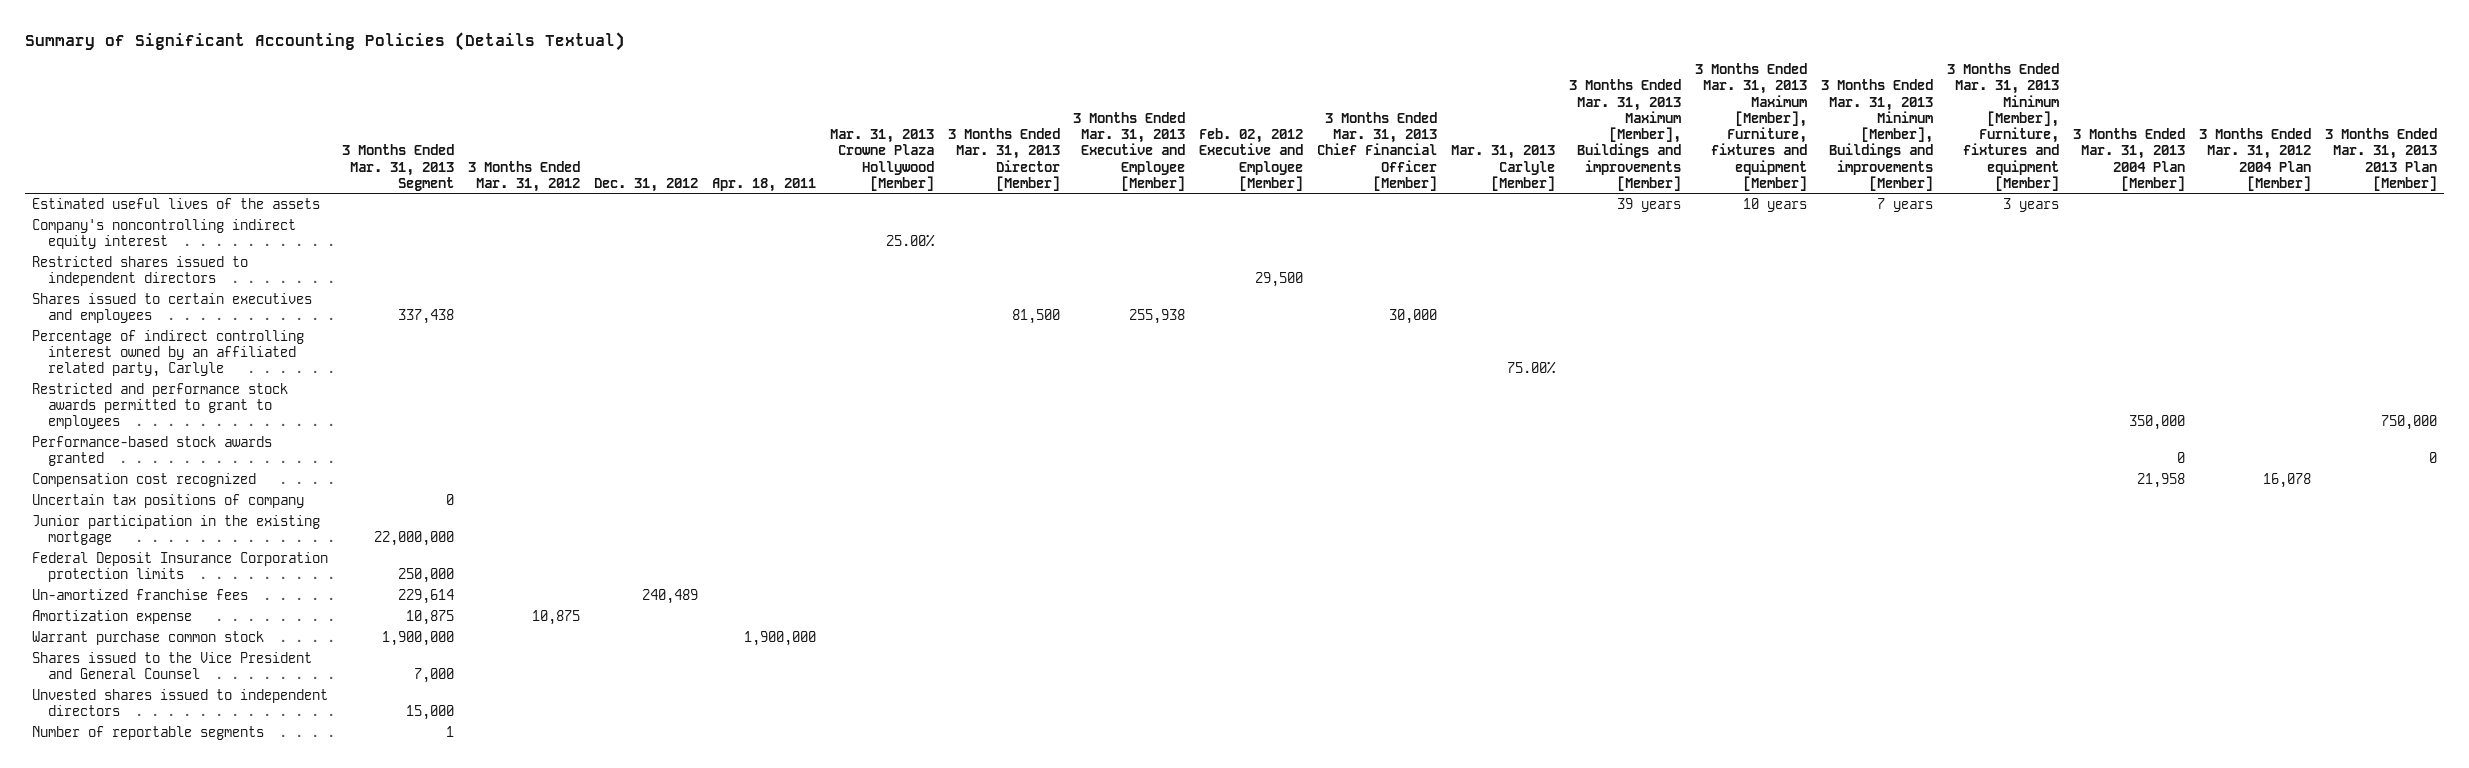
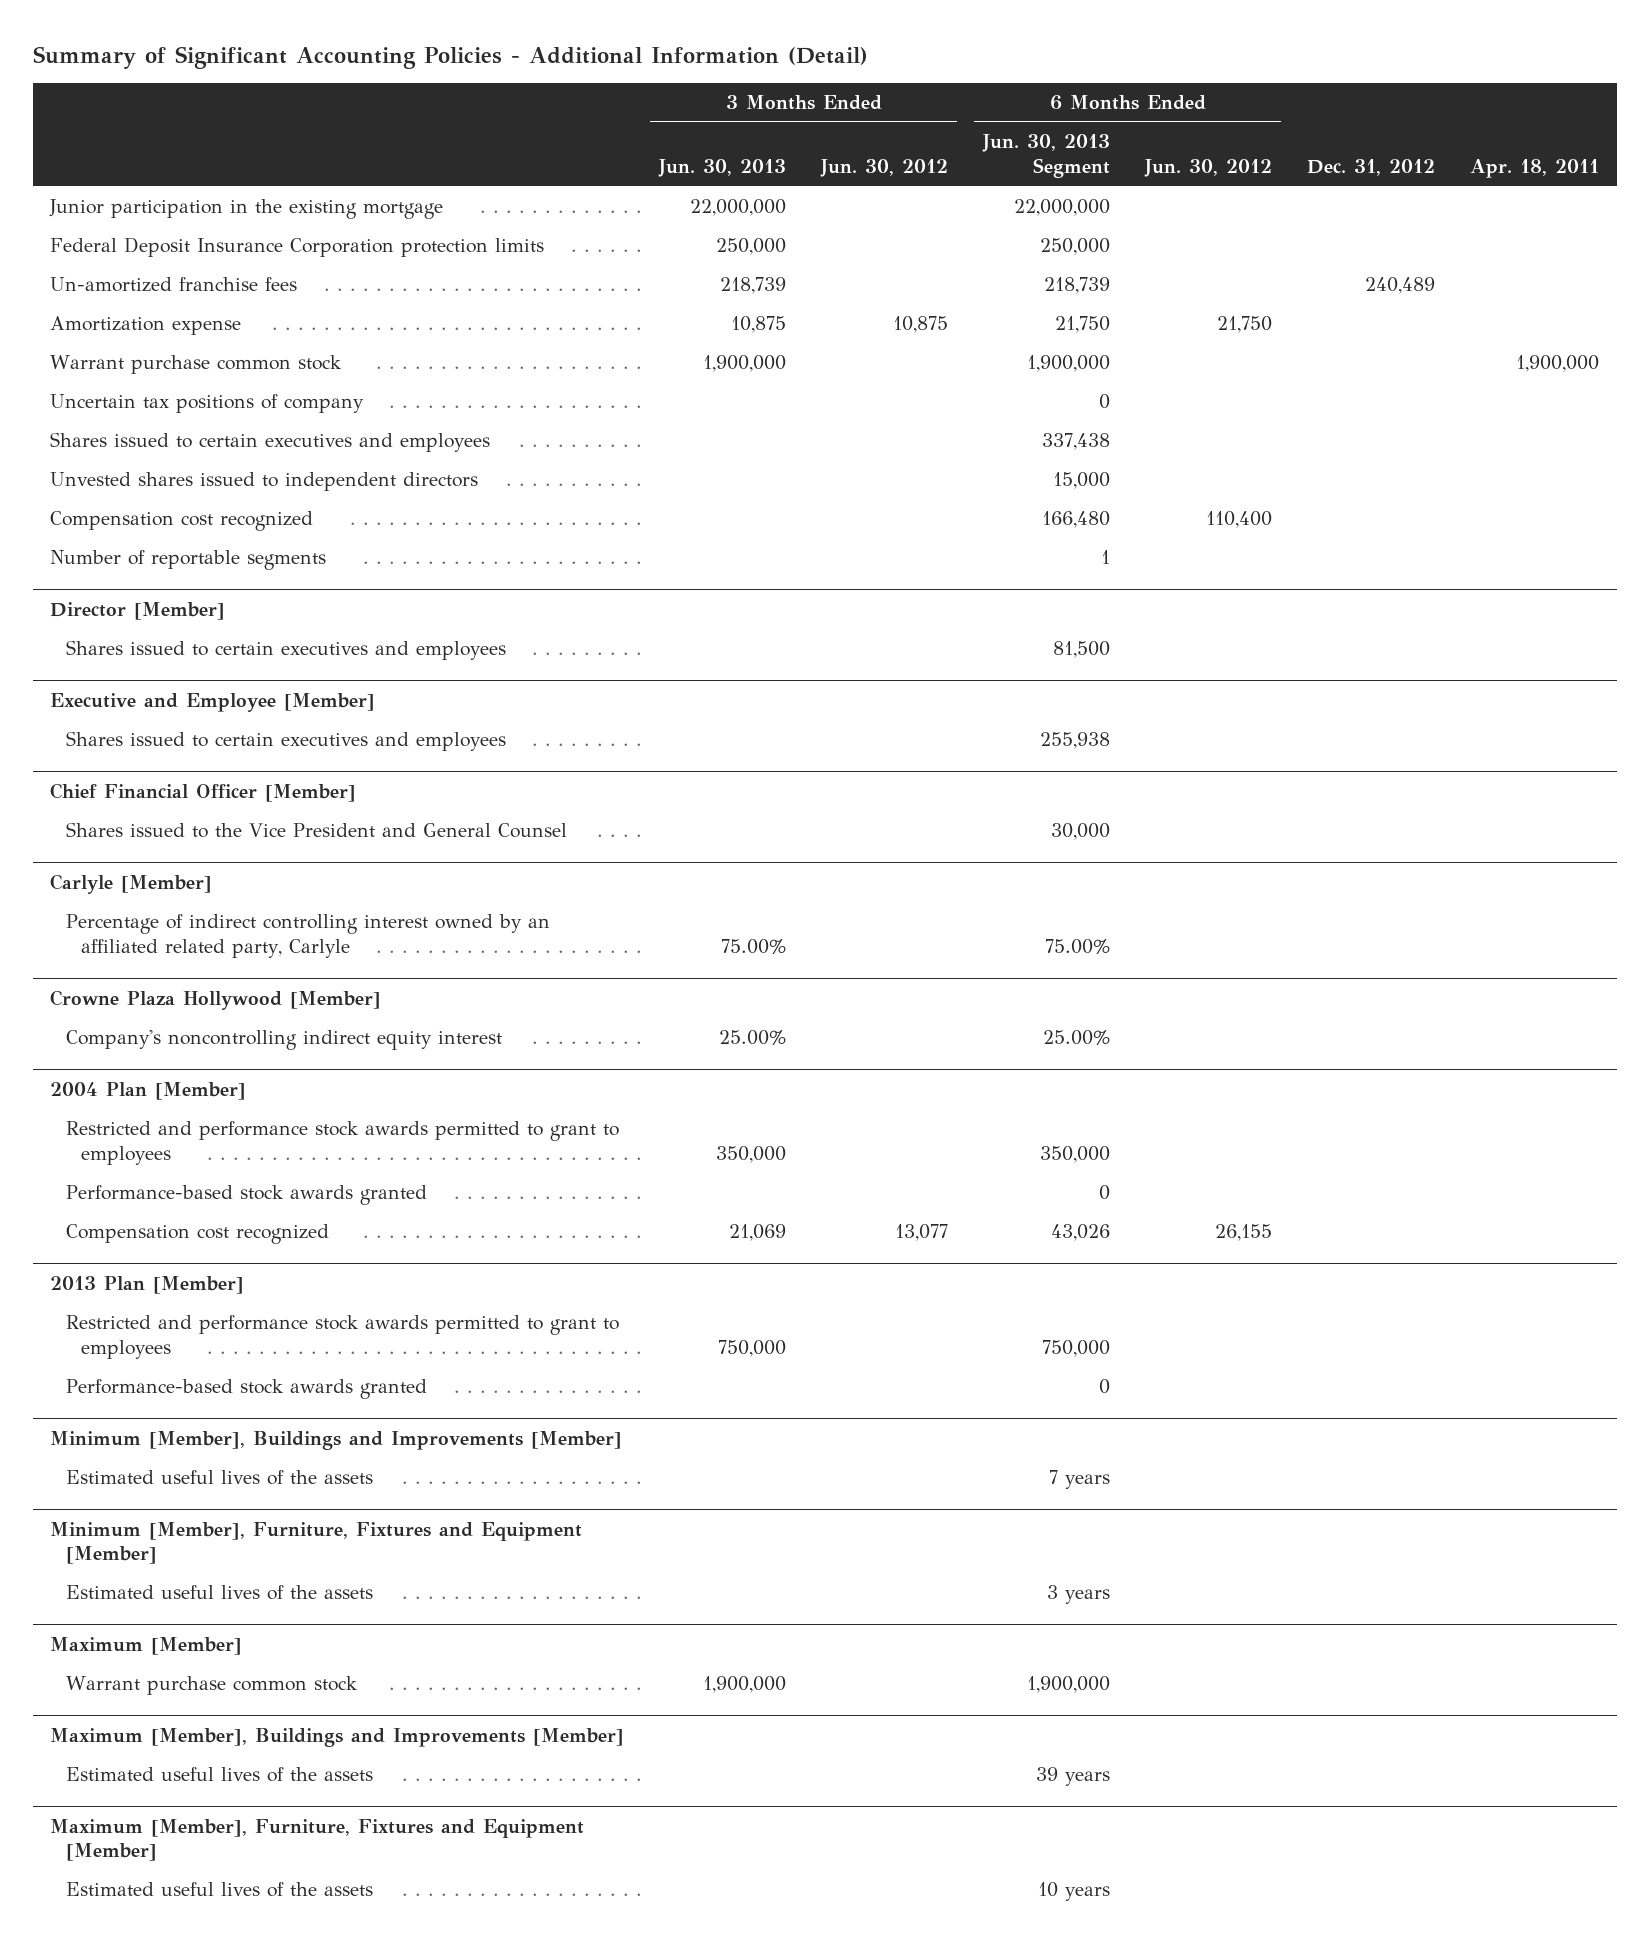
- Summary of Significant Accounting Policies (Details Textual)
+ Summary of Significant Accounting Policies - Additional Information (Detail)
- | 3 Months Ended Mar. 31, 2013 Segment | 3 Months Ended Mar. 31, 2012 | Dec. 31, 2012 | Apr. 18, 2011 | Mar. 31, 2013 Crowne Plaza Hollywood [Member] | 3 Months Ended Mar. 31, 2013 Director [Member] | 3 Months Ended Mar. 31, 2013 Executive and Employee [Member] | Feb. 02, 2012 Executive and Employee [Member] | 3 Months Ended Mar. 31, 2013 Chief Financial Officer [Member] | Mar. 31, 2013 Carlyle [Member] | 3 Months Ended Mar. 31, 2013 Maximum [Member], Buildings and improvements [Member] | 3 Months Ended Mar. 31, 2013 Maximum [Member], Furniture, fixtures and equipment [Member] | 3 Months Ended Mar. 31, 2013 Minimum [Member], Buildings and improvements [Member] | 3 Months Ended Mar. 31, 2013 Minimum [Member], Furniture, fixtures and equipment [Member] | 3 Months Ended Mar. 31, 2013 2004 Plan [Member] | 3 Months Ended Mar. 31, 2012 2004 Plan [Member] | 3 Months Ended Mar. 31, 2013 2013 Plan [Member]
+ | 3 Months Ended Jun. 30, 2013 | 3 Months Ended Jun. 30, 2012 | 6 Months Ended Jun. 30, 2013 Segment | 6 Months Ended Jun. 30, 2012 | Dec. 31, 2012 | Apr. 18, 2011
- Estimated useful lives of the assets | | | | | | | | | | | 39 years | 10 years | 7 years | 3 years | | |
- Company's noncontrolling indirect equity interest | | | | | 25.00% | | | | | | | | | | | |
- Restricted shares issued to independent directors | | | | | | | | 29,500 | | | | | | | | |
- Percentage of indirect controlling interest owned by an affiliated related party, Carlyle | | | | | | | | | | 75.00% | | | | | | |
- Restricted and performance stock awards permitted to grant to employees | | | | | | | | | | | | | | | 350,000 | | 750,000
- Performance-based stock awards granted | | | | | | | | | | | | | | | 0 | | 0
- Shares issued to the Vice President and General Counsel | 7,000 | | | | | | | | | | | | | | | |
moved down: Uncertain tax positions of company | | | 0 | | |
moved down: Shares issued to certain executives and employees | | | 337,438 | | |
moved down: Compensation cost recognized | | | 166,480 | 110,400 | |
+ Director [Member]
+ Shares issued to certain executives and employees | | | 81,500 | | |
+ Executive and Employee [Member]
+ Shares issued to certain executives and employees | | | 255,938 | | |
+ Chief Financial Officer [Member]
+ Shares issued to the Vice President and General Counsel | | | 30,000 | | |
+ Carlyle [Member]
+ Percentage of indirect controlling interest owned by an affiliated related party, Carlyle | 75.00% | | 75.00% | | |
+ Crowne Plaza Hollywood [Member]
+ Company's noncontrolling indirect equity interest | 25.00% | | 25.00% | | |
+ 2004 Plan [Member]
+ Restricted and performance stock awards permitted to grant to employees | 350,000 | | 350,000 | | |
+ Performance-based stock awards granted | | | 0 | | |
+ Compensation cost recognized | 21,069 | 13,077 | 43,026 | 26,155 | |
+ 2013 Plan [Member]
+ Restricted and performance stock awards permitted to grant to employees | 750,000 | | 750,000 | | |
+ Performance-based stock awards granted | | | 0 | | |
+ Minimum [Member], Buildings and Improvements [Member]
+ Estimated useful lives of the assets | | | 7 years | | |
+ Minimum [Member], Furniture, Fixtures and Equipment [Member]
+ Estimated useful lives of the assets | | | 3 years | | |
+ Maximum [Member]
+ Warrant purchase common stock | 1,900,000 | | 1,900,000 | | |
+ Maximum [Member], Buildings and Improvements [Member]
+ Estimated useful lives of the assets | | | 39 years | | |
+ Maximum [Member], Furniture, Fixtures and Equipment [Member]
+ Estimated useful lives of the assets | | | 10 years | | |

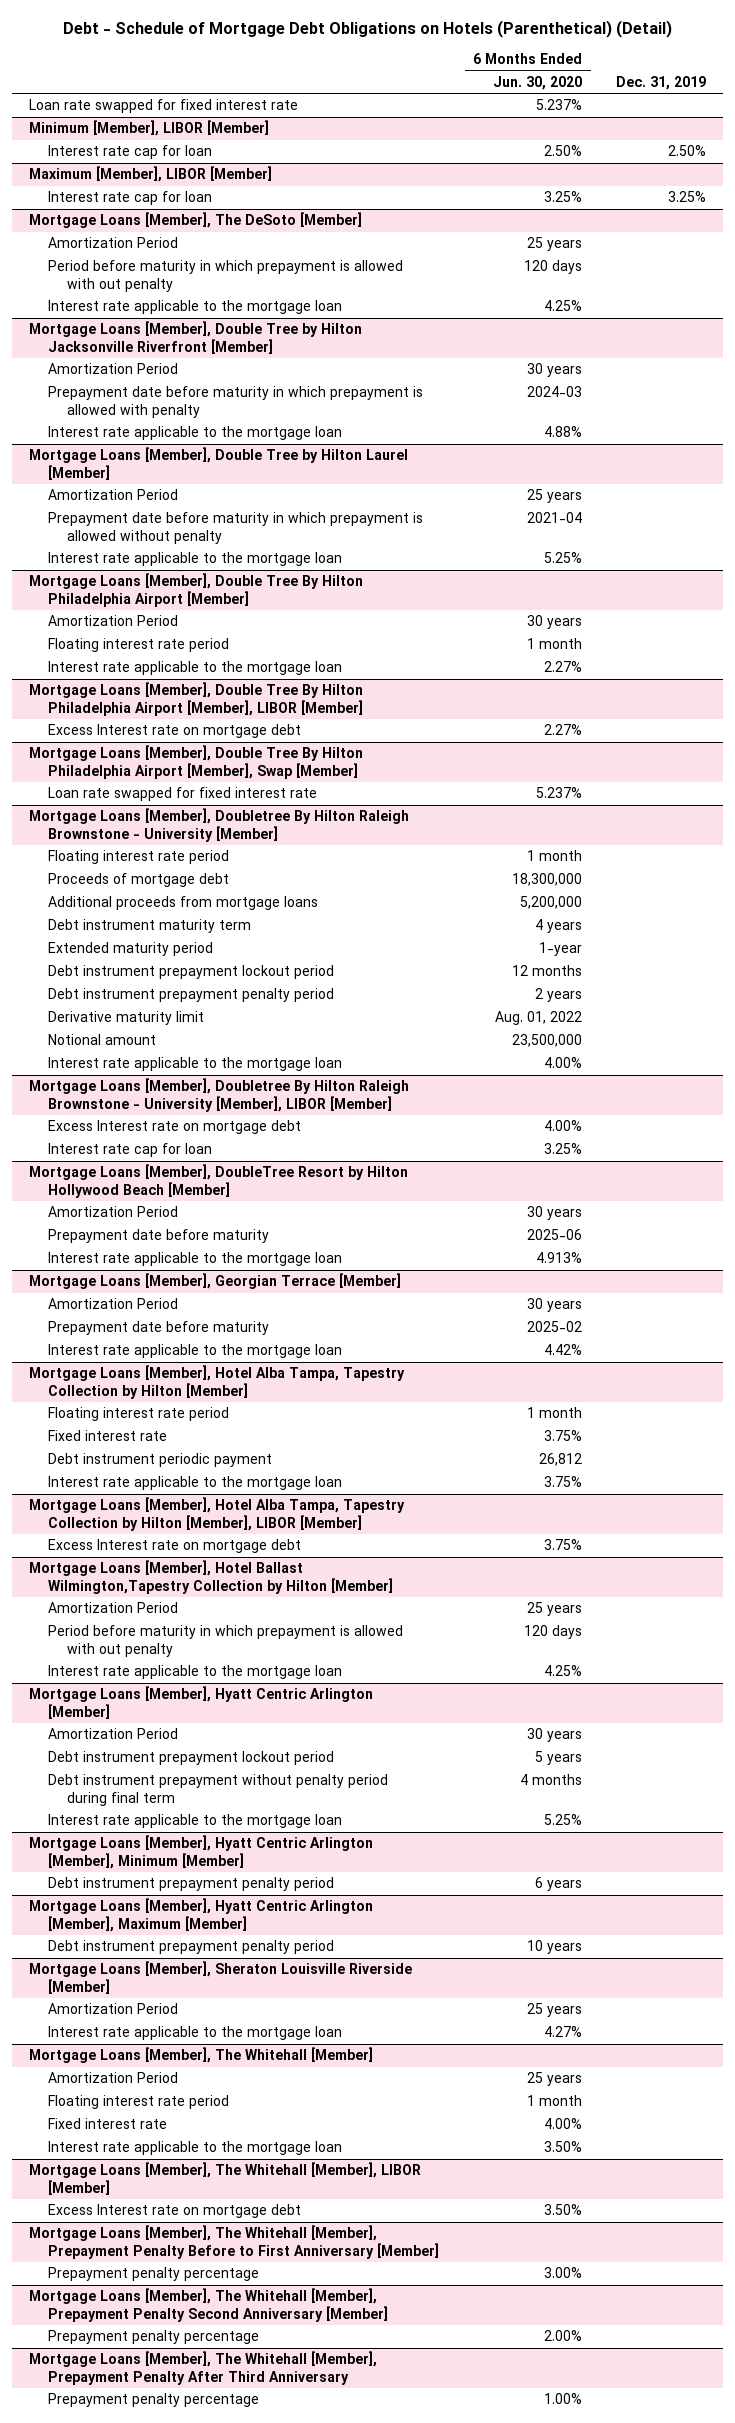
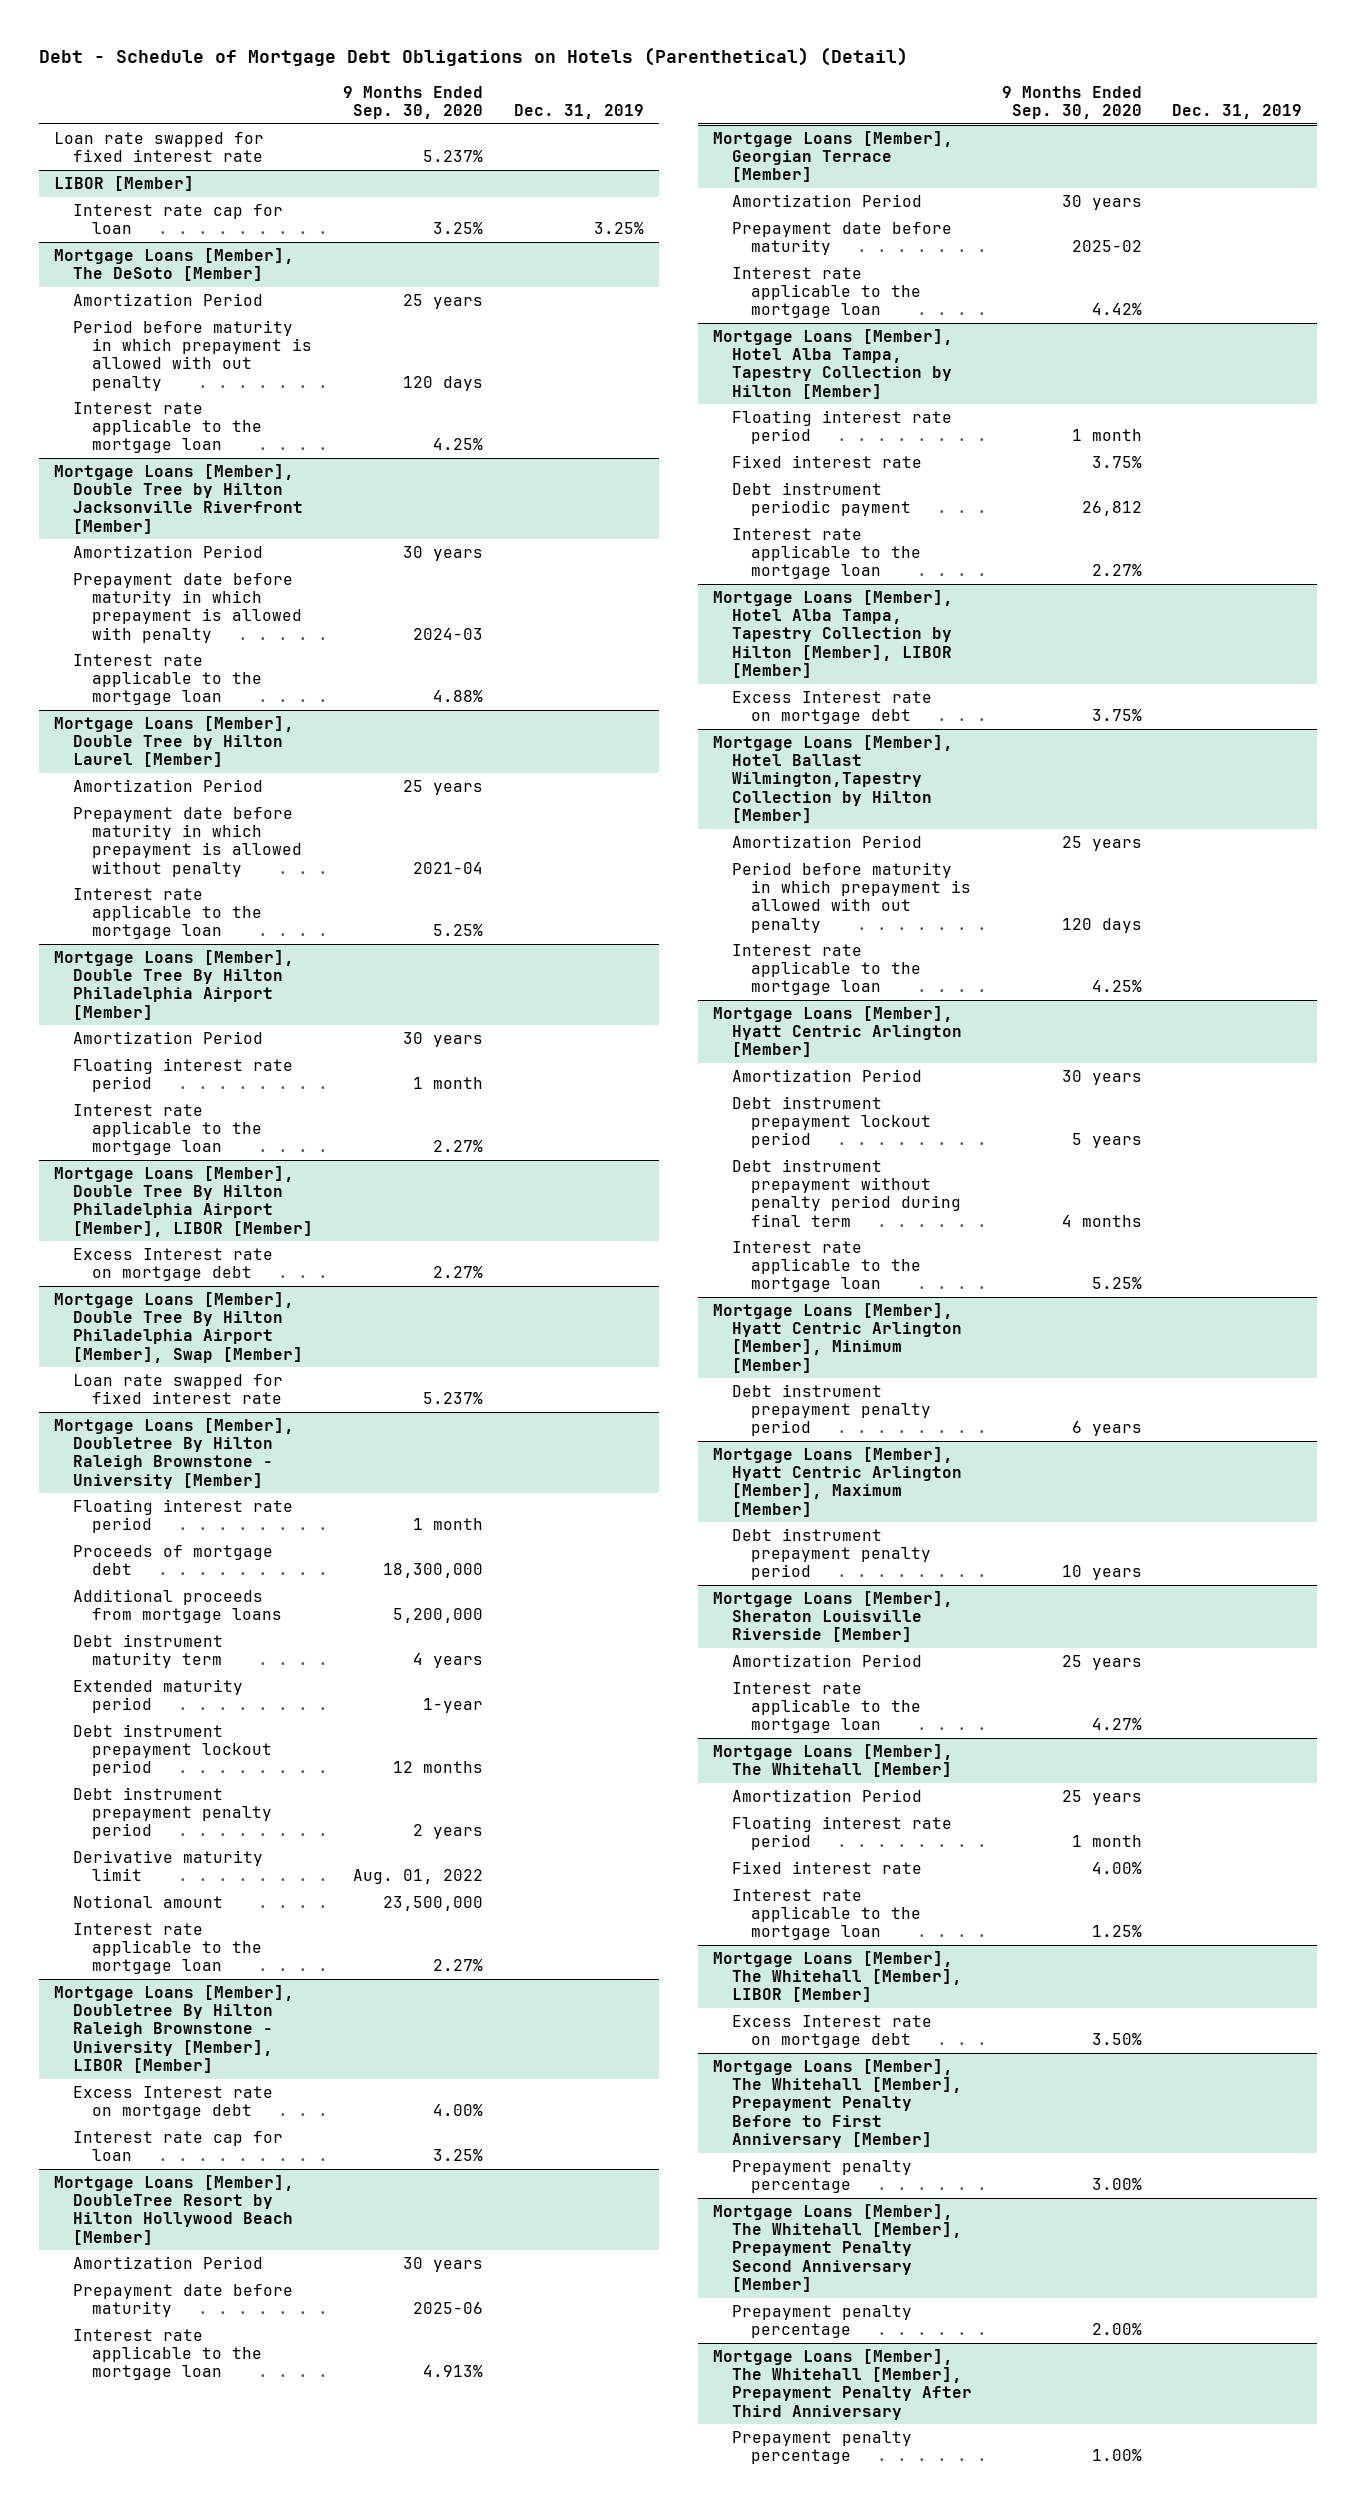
- | 6 Months Ended Jun. 30, 2020 | Dec. 31, 2019
+ | 9 Months Ended Sep. 30, 2020 | Dec. 31, 2019
- Minimum [Member], LIBOR [Member]
- Interest rate cap for loan | 2.50% | 2.50%
- Maximum [Member], LIBOR [Member]
+ LIBOR [Member]

